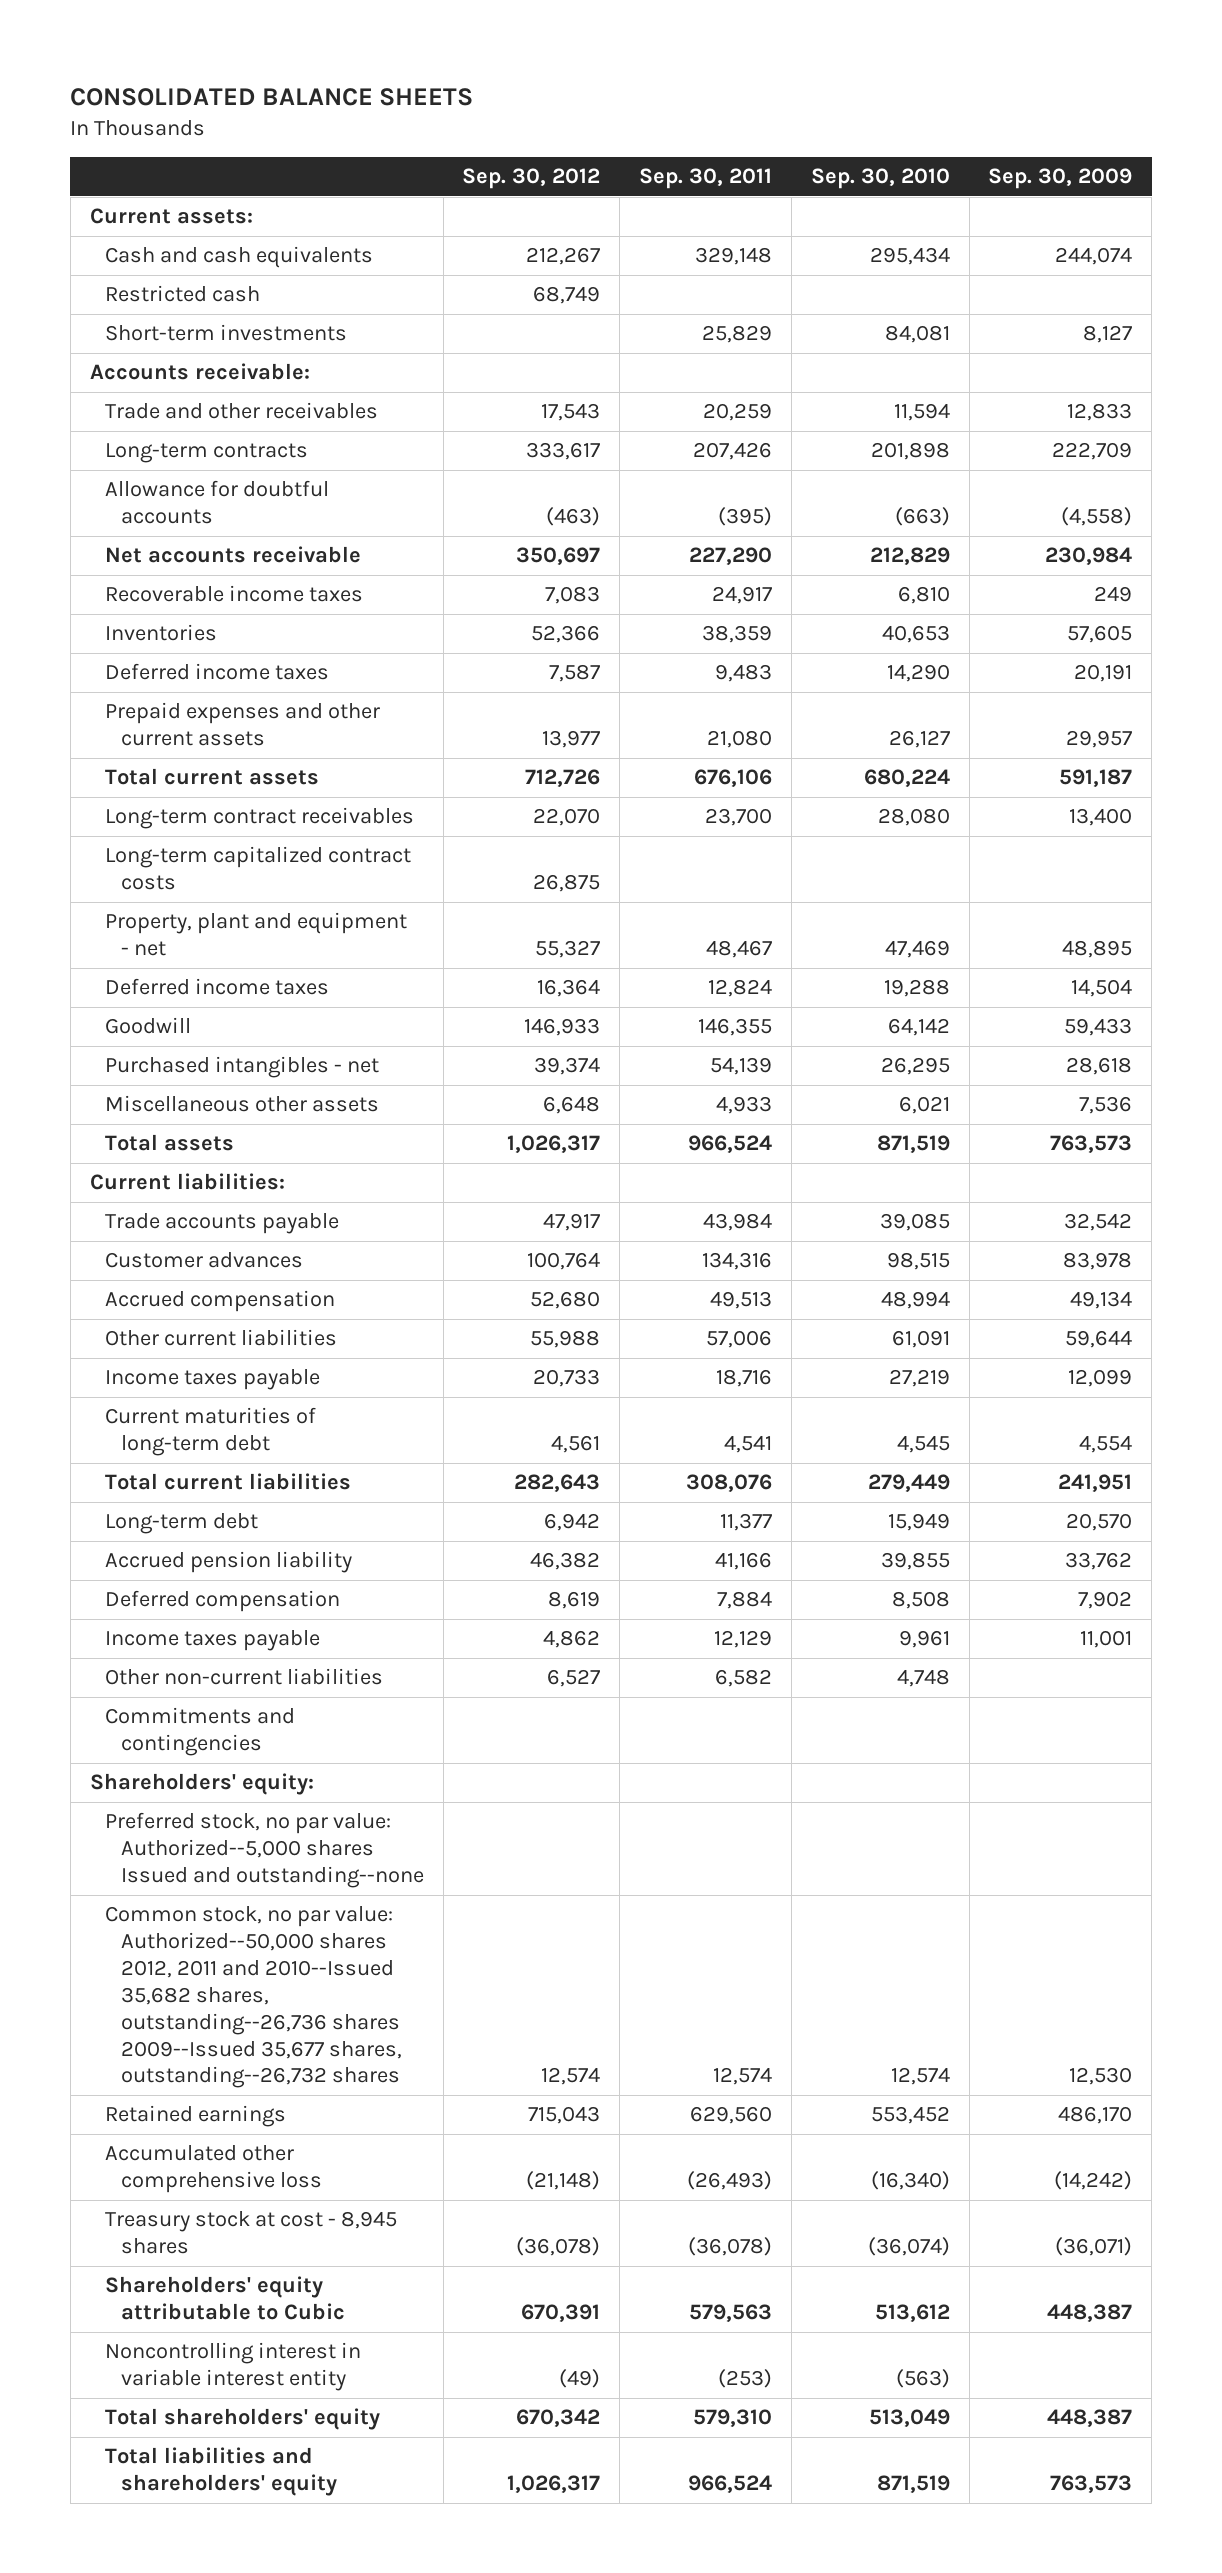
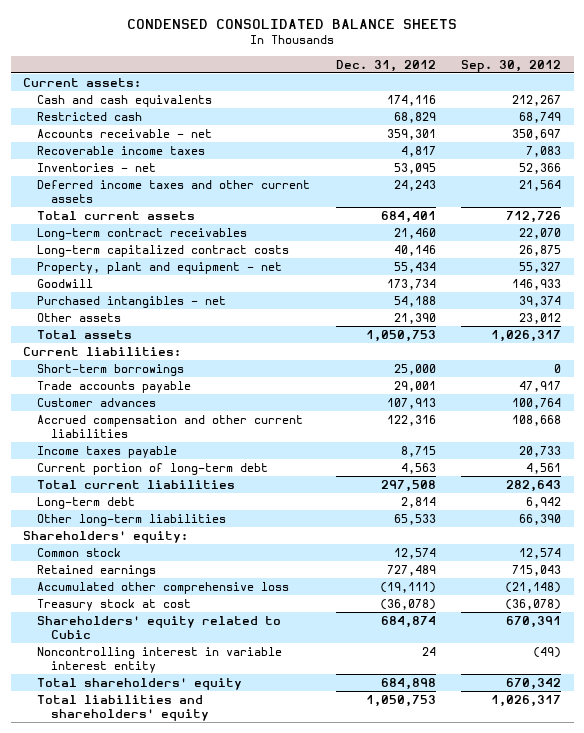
- CONSOLIDATED BALANCE SHEETS
+ CONDENSED CONSOLIDATED BALANCE SHEETS
- | Sep. 30, 2012 | Sep. 30, 2011 | Sep. 30, 2010 | Sep. 30, 2009
+ | Dec. 31, 2012 | Sep. 30, 2012
- Short-term investments | | 25,829 | 84,081 | 8,127
- Accounts receivable:
- Trade and other receivables | 17,543 | 20,259 | 11,594 | 12,833
- Long-term contracts | 333,617 | 207,426 | 201,898 | 222,709
- Allowance for doubtful accounts | (463) | (395) | (663) | (4,558)
- Net accounts receivable | 350,697 | 227,290 | 212,829 | 230,984
+ Accounts receivable - net | 359,301 | 350,697
- Inventories | 52,366 | 38,359 | 40,653 | 57,605
- Deferred income taxes | 7,587 | 9,483 | 14,290 | 20,191
- Prepaid expenses and other current assets | 13,977 | 21,080 | 26,127 | 29,957
+ Inventories - net | 53,095 | 52,366
+ Deferred income taxes and other current assets | 24,243 | 21,564
- Deferred income taxes | 16,364 | 12,824 | 19,288 | 14,504
- Miscellaneous other assets | 6,648 | 4,933 | 6,021 | 7,536
+ Other assets | 21,390 | 23,012
+ Short-term borrowings | 25,000 | 0
- Accrued compensation | 52,680 | 49,513 | 48,994 | 49,134
- Other current liabilities | 55,988 | 57,006 | 61,091 | 59,644
+ Accrued compensation and other current liabilities | 122,316 | 108,668
- Current maturities of long-term debt | 4,561 | 4,541 | 4,545 | 4,554
+ Current portion of long-term debt | 4,563 | 4,561
- Accrued pension liability | 46,382 | 41,166 | 39,855 | 33,762
- Deferred compensation | 8,619 | 7,884 | 8,508 | 7,902
- Income taxes payable | 4,862 | 12,129 | 9,961 | 11,001
- Other non-current liabilities | 6,527 | 6,582 | 4,748 |
- Commitments and contingencies
+ Other long-term liabilities | 65,533 | 66,390
- Preferred stock, no par value: Authorized--5,000 shares Issued and outstanding--none
- Common stock, no par value: Authorized--50,000 shares 2012, 2011 and 2010--Issued 35,682 shares, outstanding--26,736 shares 2009--Issued 35,677 shares, outstanding--26,732 shares | 12,574 | 12,574 | 12,574 | 12,530
+ Common stock | 12,574 | 12,574
- Treasury stock at cost - 8,945 shares | (36,078) | (36,078) | (36,074) | (36,071)
- Shareholders' equity attributable to Cubic | 670,391 | 579,563 | 513,612 | 448,387
+ Treasury stock at cost | (36,078) | (36,078)
+ Shareholders' equity related to Cubic | 684,874 | 670,391

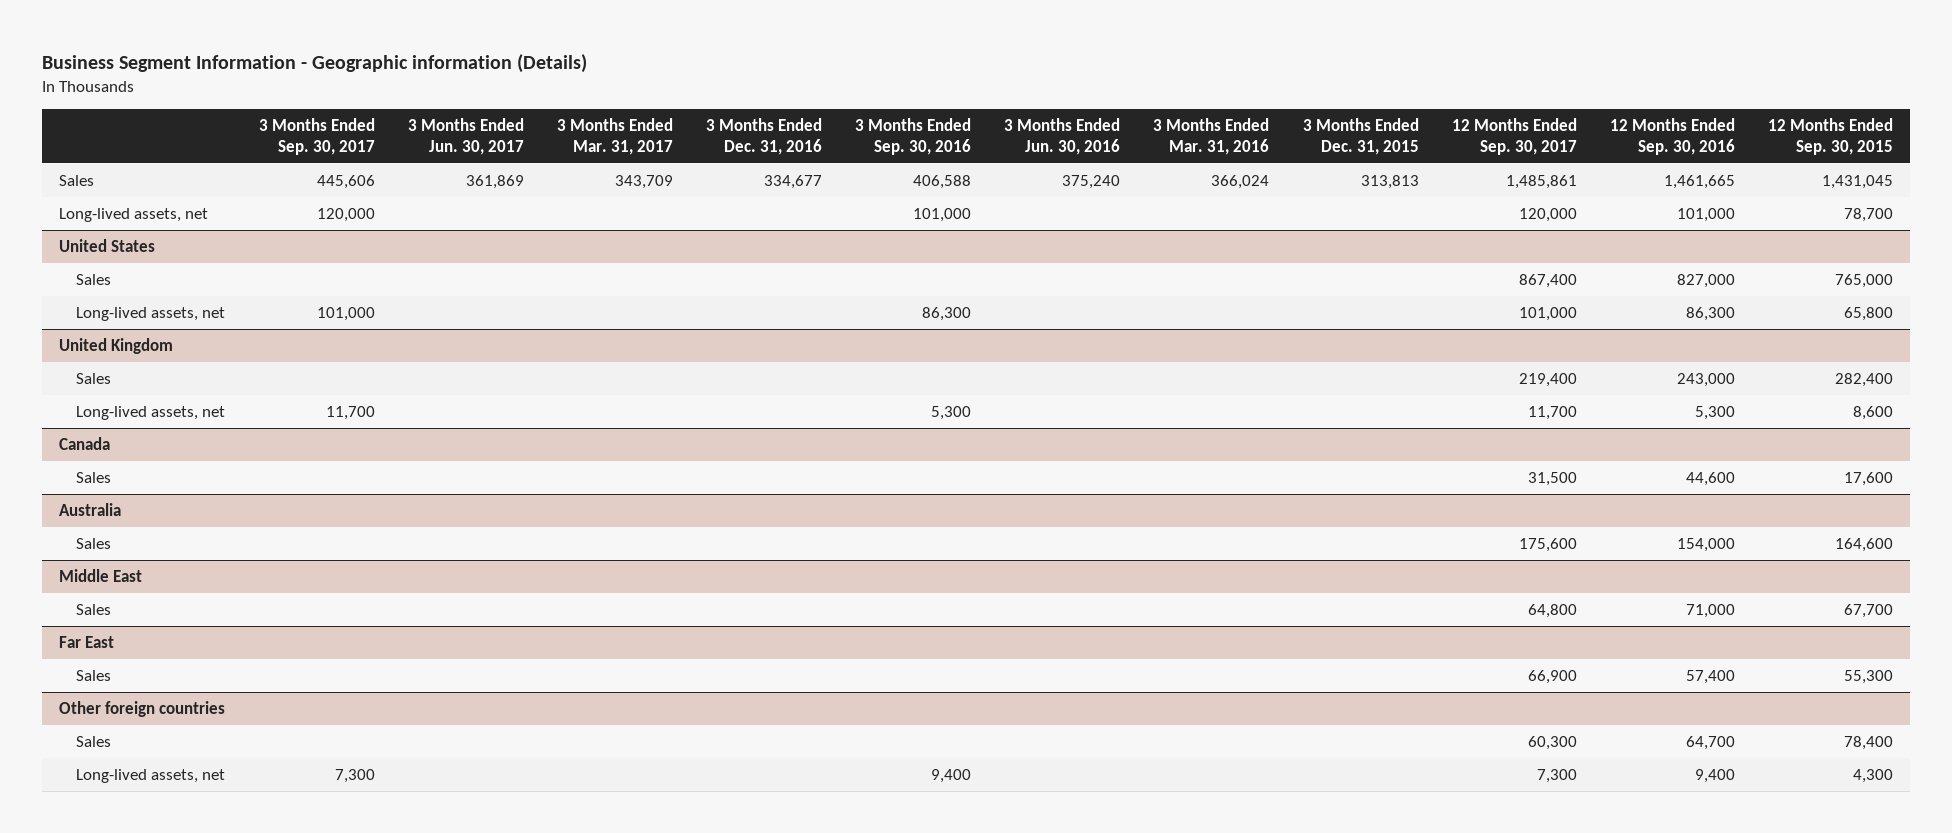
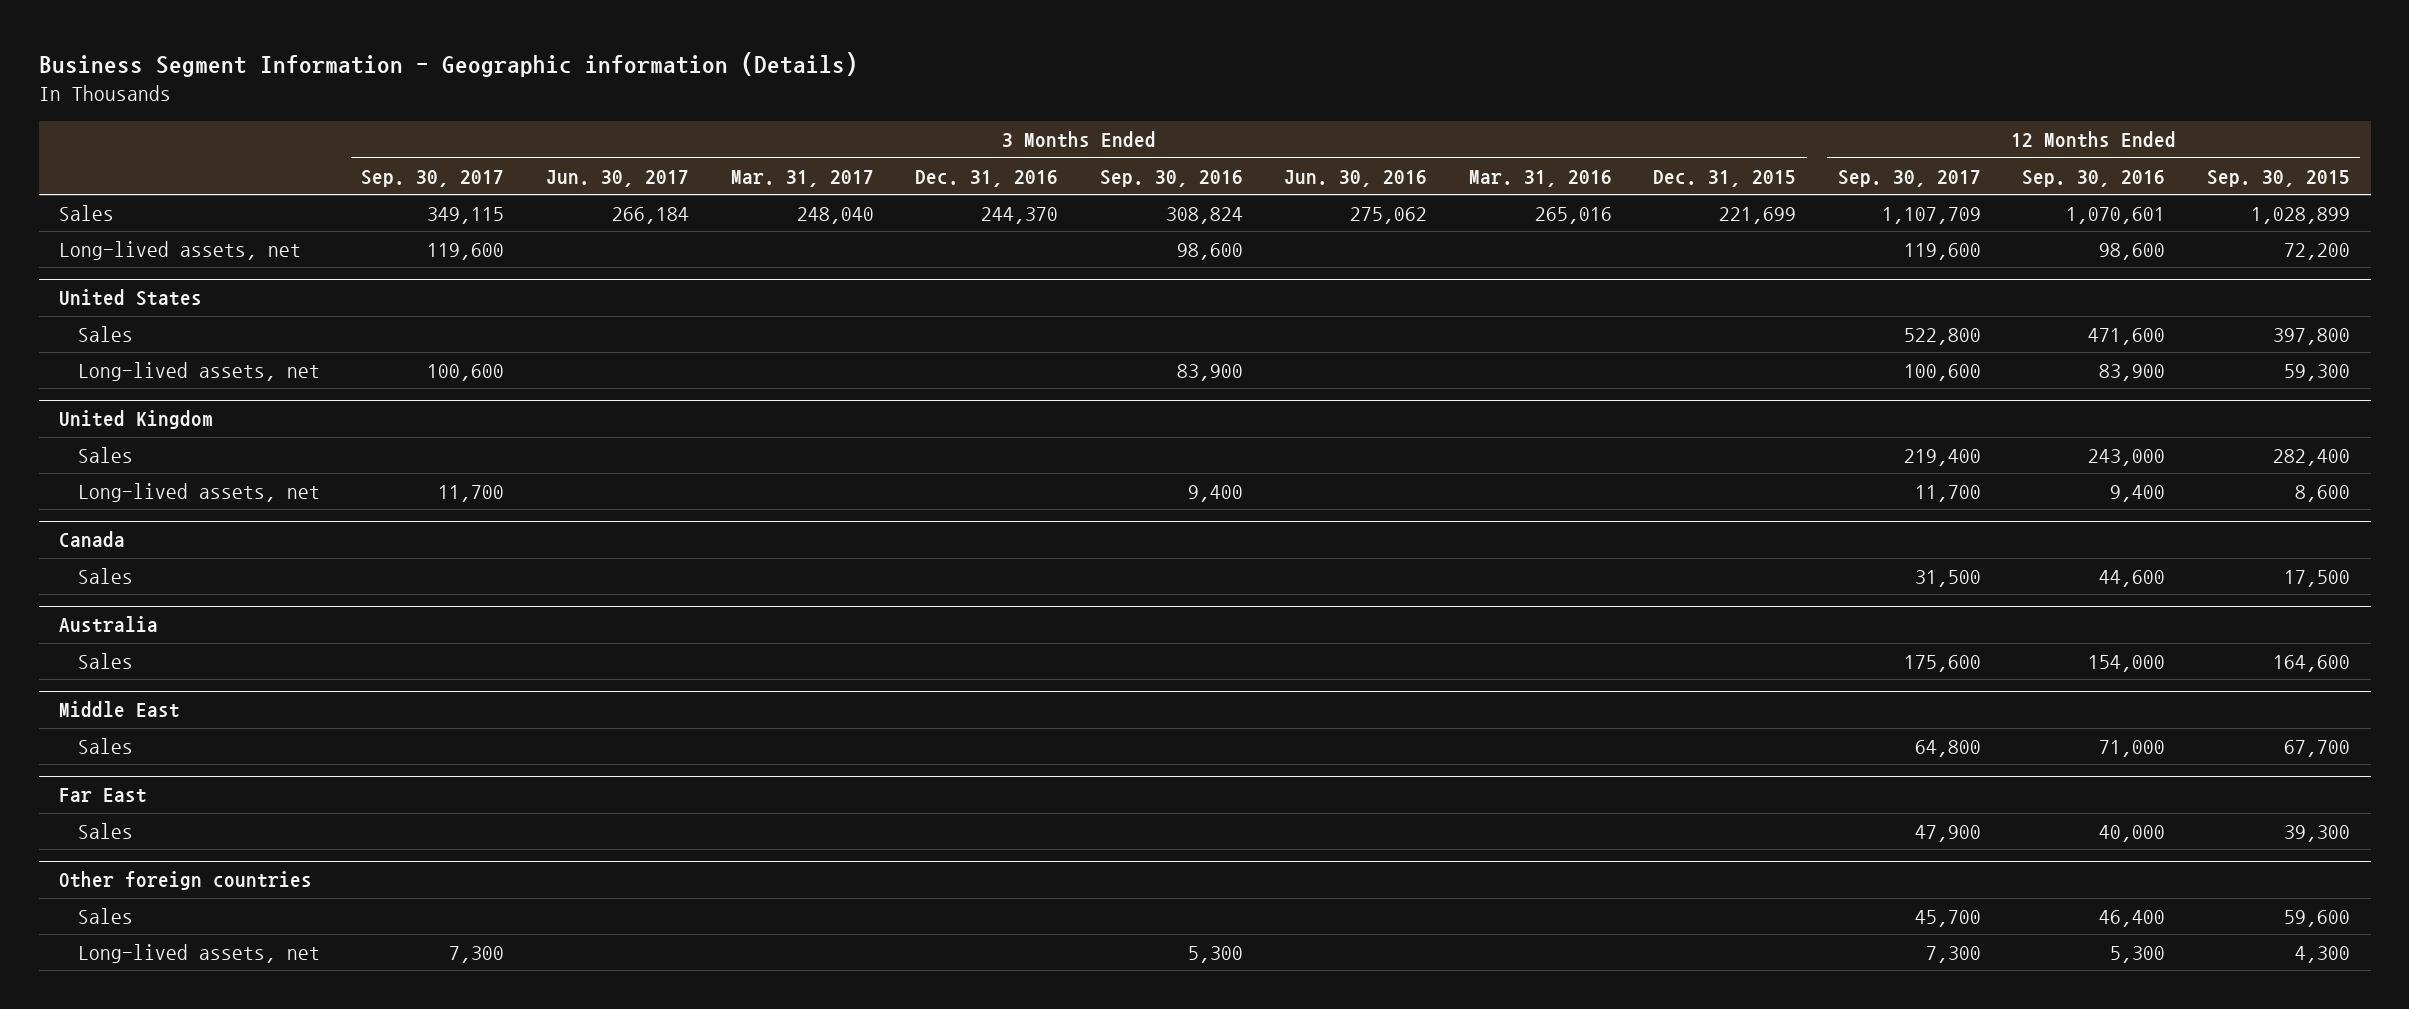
- Sales | 445,606 | 361,869 | 343,709 | 334,677 | 406,588 | 375,240 | 366,024 | 313,813 | 1,485,861 | 1,461,665 | 1,431,045
- Long-lived assets, net | 120,000 | | | | 101,000 | | | | 120,000 | 101,000 | 78,700
+ Sales | 349,115 | 266,184 | 248,040 | 244,370 | 308,824 | 275,062 | 265,016 | 221,699 | 1,107,709 | 1,070,601 | 1,028,899
+ Long-lived assets, net | 119,600 | | | | 98,600 | | | | 119,600 | 98,600 | 72,200
@ United States
- Sales | | | | | | | | | 867,400 | 827,000 | 765,000
- Long-lived assets, net | 101,000 | | | | 86,300 | | | | 101,000 | 86,300 | 65,800
+ Sales | | | | | | | | | 522,800 | 471,600 | 397,800
+ Long-lived assets, net | 100,600 | | | | 83,900 | | | | 100,600 | 83,900 | 59,300
@ United Kingdom
- Long-lived assets, net | 11,700 | | | | 5,300 | | | | 11,700 | 5,300 | 8,600
+ Long-lived assets, net | 11,700 | | | | 9,400 | | | | 11,700 | 9,400 | 8,600
@ Canada
- Sales | | | | | | | | | 31,500 | 44,600 | 17,600
+ Sales | | | | | | | | | 31,500 | 44,600 | 17,500
@ Far East
- Sales | | | | | | | | | 66,900 | 57,400 | 55,300
+ Sales | | | | | | | | | 47,900 | 40,000 | 39,300
@ Other foreign countries
- Sales | | | | | | | | | 60,300 | 64,700 | 78,400
- Long-lived assets, net | 7,300 | | | | 9,400 | | | | 7,300 | 9,400 | 4,300
+ Sales | | | | | | | | | 45,700 | 46,400 | 59,600
+ Long-lived assets, net | 7,300 | | | | 5,300 | | | | 7,300 | 5,300 | 4,300

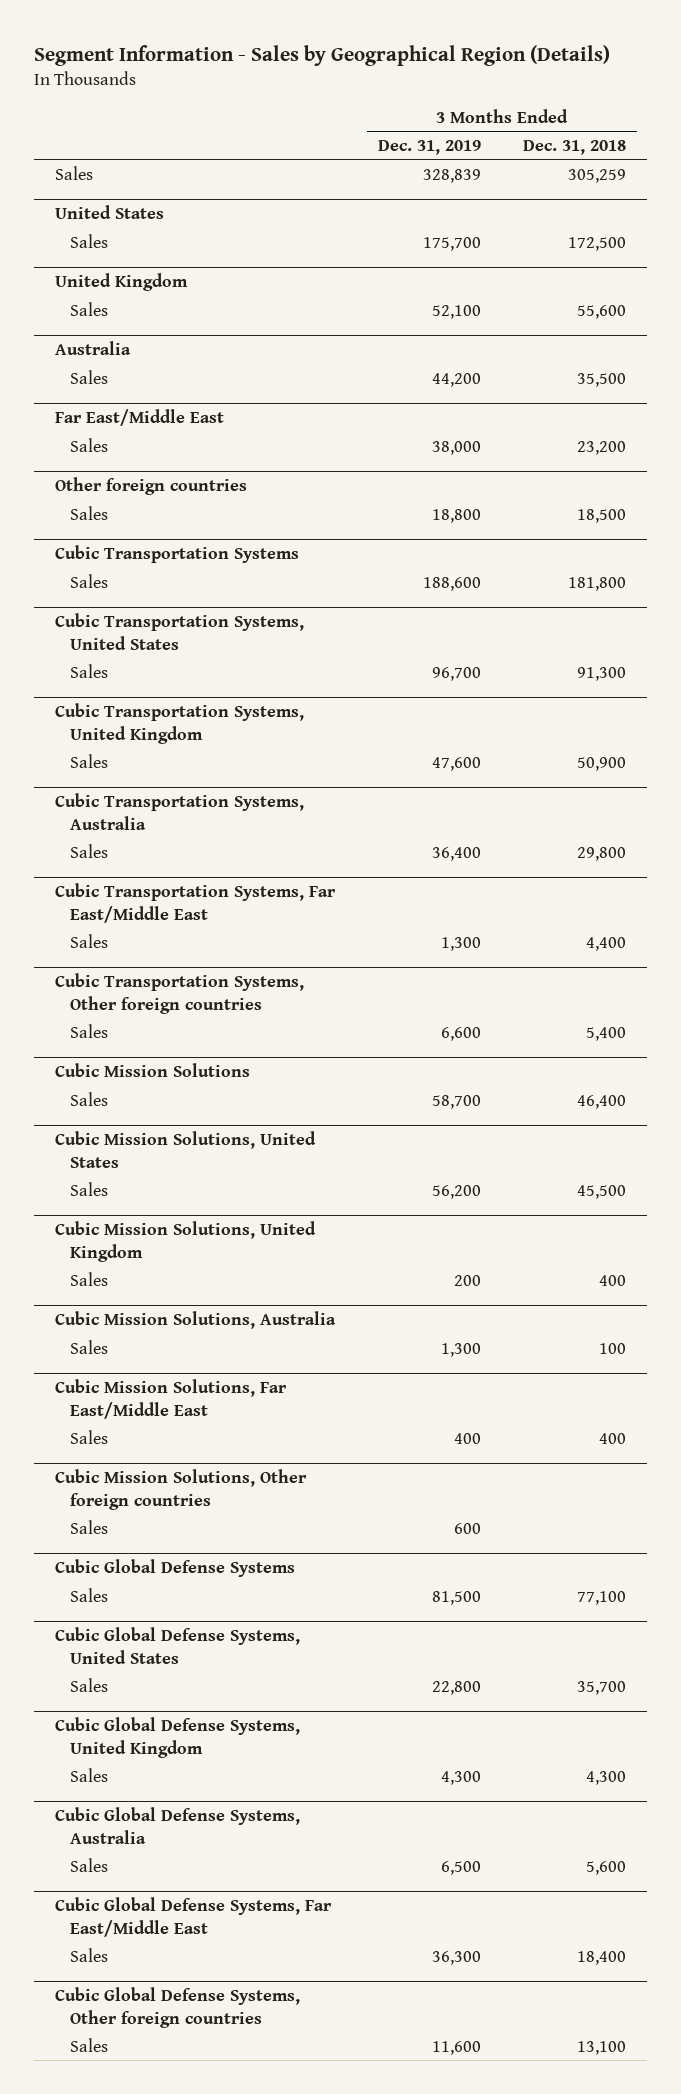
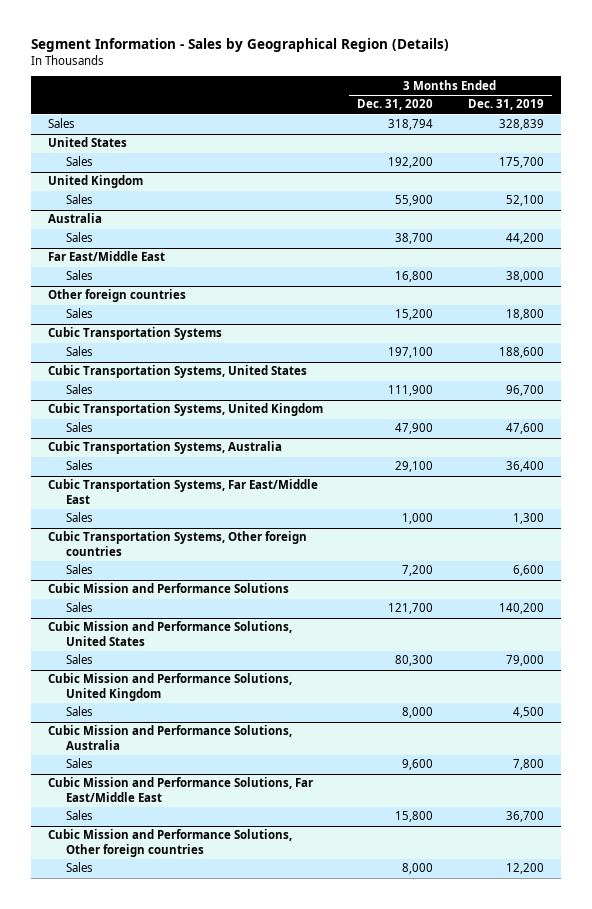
- | 3 Months Ended Dec. 31, 2019 | 3 Months Ended Dec. 31, 2018
+ | 3 Months Ended Dec. 31, 2020 | 3 Months Ended Dec. 31, 2019
- Cubic Mission Solutions
- Sales | 58,700 | 46,400
- Cubic Mission Solutions, United States
- Sales | 56,200 | 45,500
- Cubic Mission Solutions, United Kingdom
- Sales | 200 | 400
- Cubic Mission Solutions, Australia
- Sales | 1,300 | 100
- Cubic Mission Solutions, Far East/Middle East
- Sales | 400 | 400
- Cubic Mission Solutions, Other foreign countries
- Sales | 600 |
- Cubic Global Defense Systems
- Sales | 81,500 | 77,100
- Cubic Global Defense Systems, United States
- Sales | 22,800 | 35,700
- Cubic Global Defense Systems, United Kingdom
- Sales | 4,300 | 4,300
- Cubic Global Defense Systems, Australia
- Sales | 6,500 | 5,600
- Cubic Global Defense Systems, Far East/Middle East
- Sales | 36,300 | 18,400
- Cubic Global Defense Systems, Other foreign countries
- Sales | 11,600 | 13,100
+ Cubic Mission and Performance Solutions
+ Sales | 121,700 | 140,200
+ Cubic Mission and Performance Solutions, United States
+ Sales | 80,300 | 79,000
+ Cubic Mission and Performance Solutions, United Kingdom
+ Sales | 8,000 | 4,500
+ Cubic Mission and Performance Solutions, Australia
+ Sales | 9,600 | 7,800
+ Cubic Mission and Performance Solutions, Far East/Middle East
+ Sales | 15,800 | 36,700
+ Cubic Mission and Performance Solutions, Other foreign countries
+ Sales | 8,000 | 12,200

